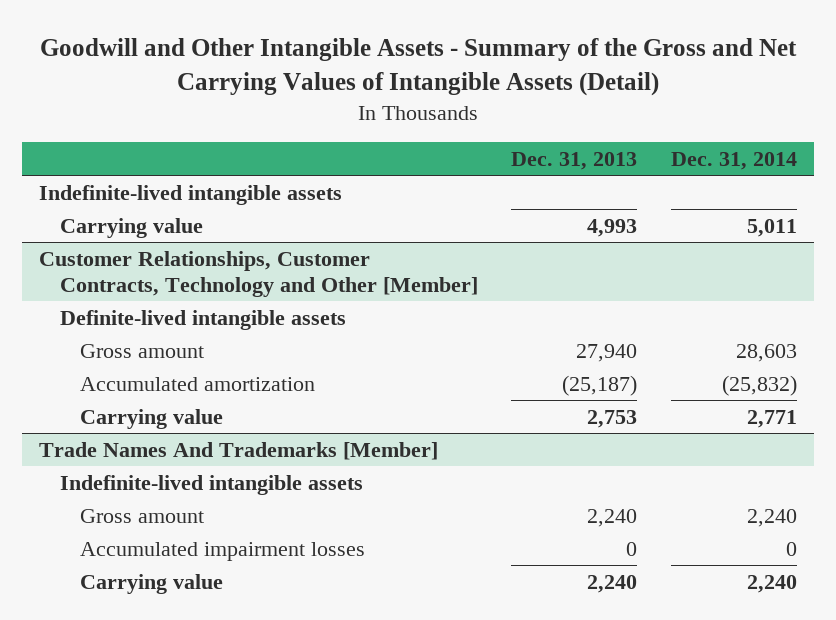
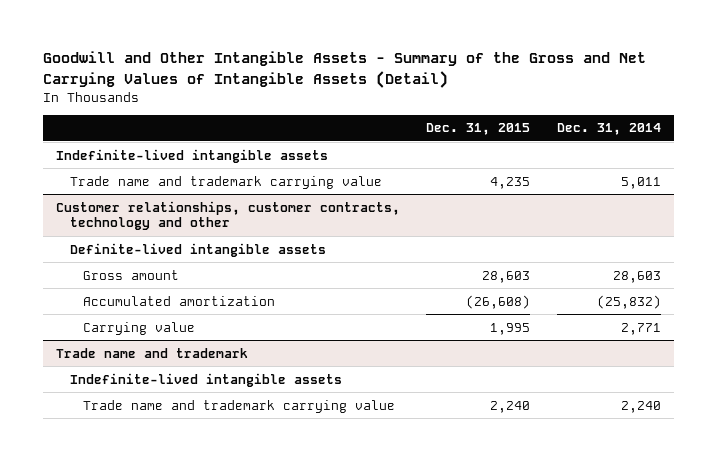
- | Dec. 31, 2013 | Dec. 31, 2014
+ | Dec. 31, 2015 | Dec. 31, 2014
- Carrying value | 4,993 | 5,011
- Customer Relationships, Customer Contracts, Technology and Other [Member]
+ Trade name and trademark carrying value | 4,235 | 5,011
+ Customer relationships, customer contracts, technology and other
- Trade Names And Trademarks [Member]
+ Trade name and trademark
- Gross amount | 2,240 | 2,240
- Accumulated impairment losses | 0 | 0
- Carrying value | 2,240 | 2,240
+ Trade name and trademark carrying value | 2,240 | 2,240

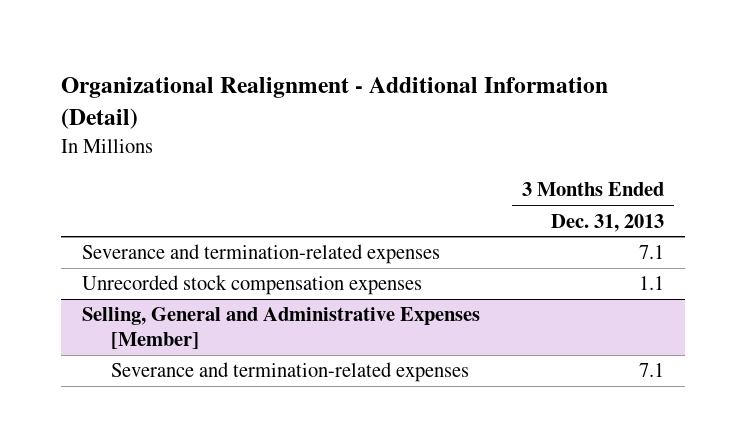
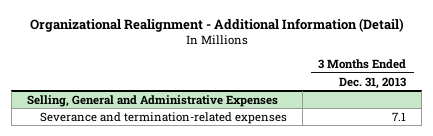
- Severance and termination-related expenses | 7.1
- Unrecorded stock compensation expenses | 1.1
- Selling, General and Administrative Expenses [Member]
+ Selling, General and Administrative Expenses

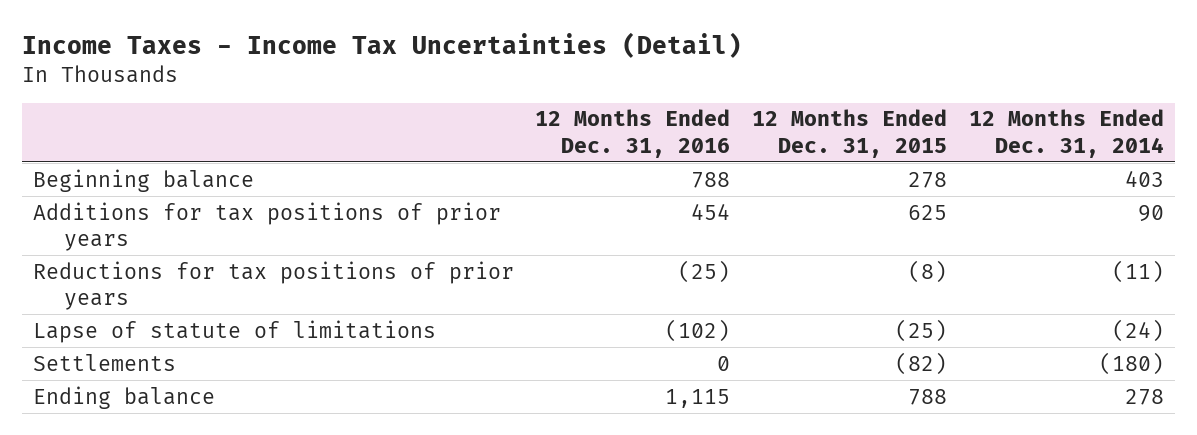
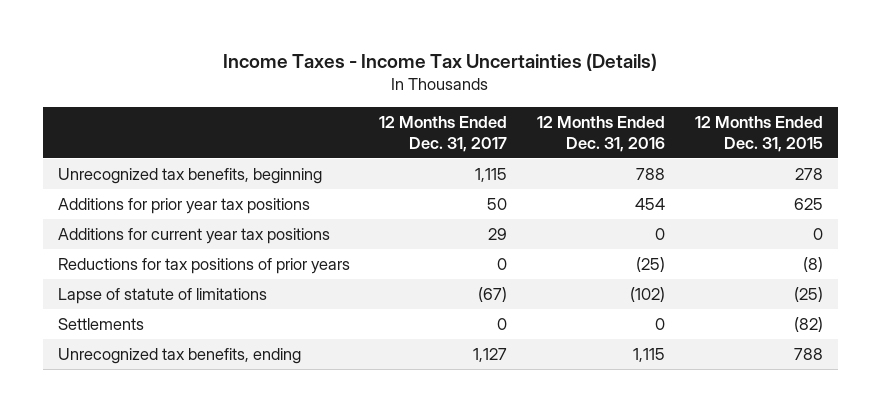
- Income Taxes - Income Tax Uncertainties (Detail)
+ Income Taxes - Income Tax Uncertainties (Details)
- | 12 Months Ended Dec. 31, 2016 | 12 Months Ended Dec. 31, 2015 | 12 Months Ended Dec. 31, 2014
+ | 12 Months Ended Dec. 31, 2017 | 12 Months Ended Dec. 31, 2016 | 12 Months Ended Dec. 31, 2015
- Beginning balance | 788 | 278 | 403
- Additions for tax positions of prior years | 454 | 625 | 90
+ Unrecognized tax benefits, beginning | 1,115 | 788 | 278
+ Additions for prior year tax positions | 50 | 454 | 625
+ Additions for current year tax positions | 29 | 0 | 0
- Ending balance | 1,115 | 788 | 278
+ Unrecognized tax benefits, ending | 1,127 | 1,115 | 788

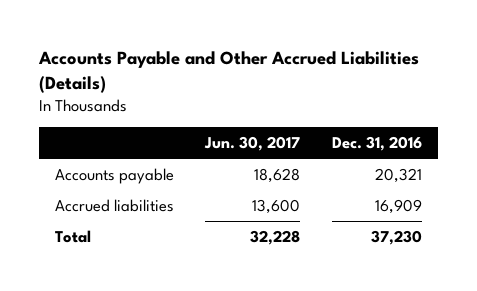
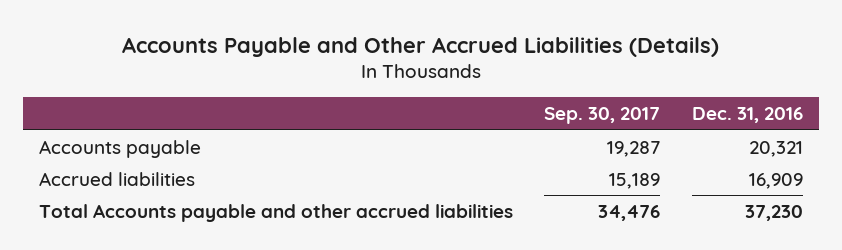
- | Jun. 30, 2017 | Dec. 31, 2016
+ | Sep. 30, 2017 | Dec. 31, 2016
- Total | 32,228 | 37,230
+ Total Accounts payable and other accrued liabilities | 34,476 | 37,230

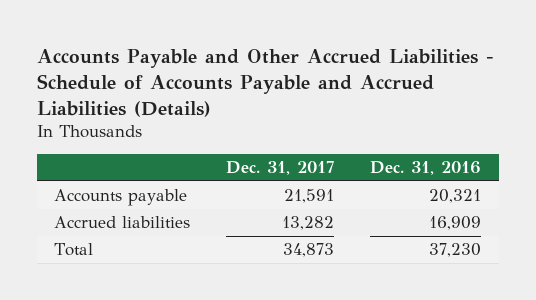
- Accounts Payable and Other Accrued Liabilities (Details)
+ Accounts Payable and Other Accrued Liabilities - Schedule of Accounts Payable and Accrued Liabilities (Details)
- | Sep. 30, 2017 | Dec. 31, 2016
+ | Dec. 31, 2017 | Dec. 31, 2016
- Total Accounts payable and other accrued liabilities | 34,476 | 37,230
+ Total | 34,873 | 37,230

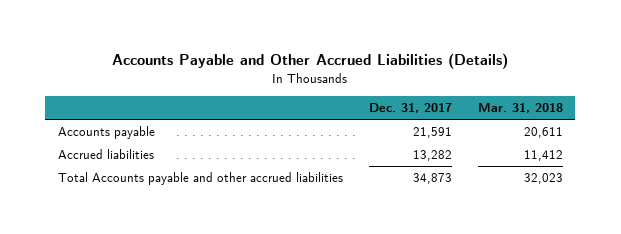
- Accounts Payable and Other Accrued Liabilities - Schedule of Accounts Payable and Accrued Liabilities (Details)
+ Accounts Payable and Other Accrued Liabilities (Details)
- | Dec. 31, 2017 | Dec. 31, 2016
+ | Dec. 31, 2017 | Mar. 31, 2018
- Total | 34,873 | 37,230
+ Total Accounts payable and other accrued liabilities | 34,873 | 32,023

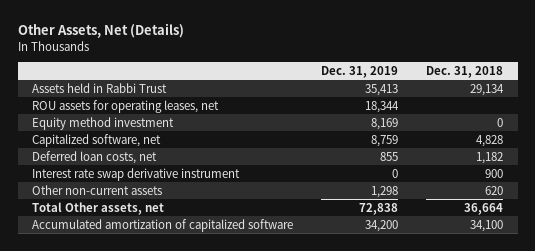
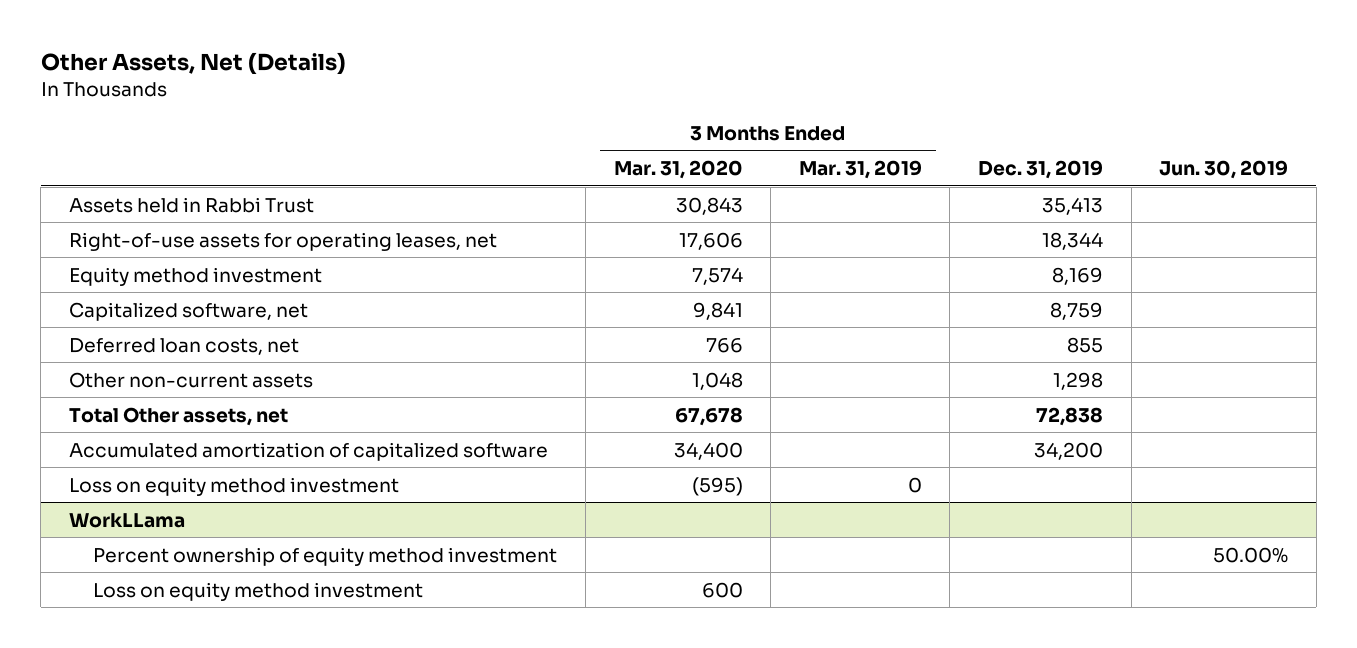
- | Dec. 31, 2019 | Dec. 31, 2018
+ | 3 Months Ended Mar. 31, 2020 | 3 Months Ended Mar. 31, 2019 | Dec. 31, 2019 | Jun. 30, 2019
- ROU assets for operating leases, net | 18,344 |
+ Right-of-use assets for operating leases, net | 17,606 | | 18,344 |
- Interest rate swap derivative instrument | 0 | 900
+ Loss on equity method investment | (595) | 0 | |
+ WorkLLama
+ Percent ownership of equity method investment | | | | 50.00%
+ Loss on equity method investment | 600 | | |

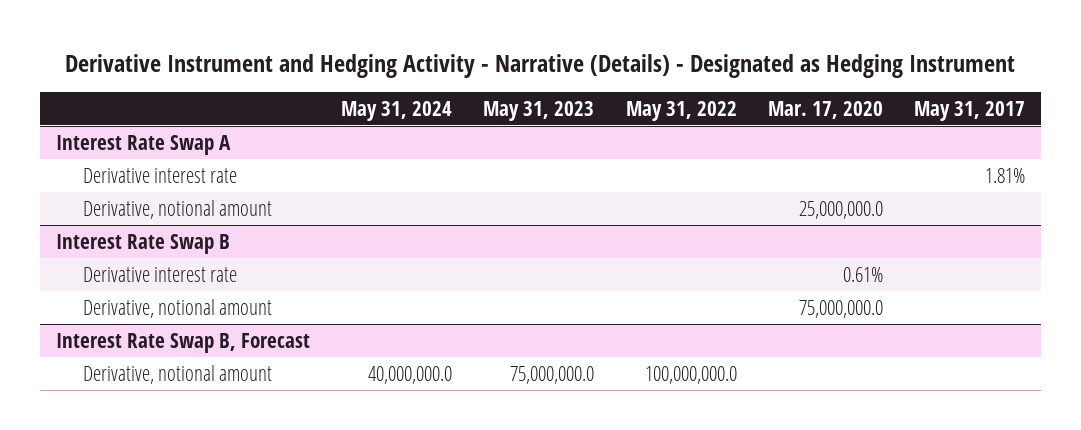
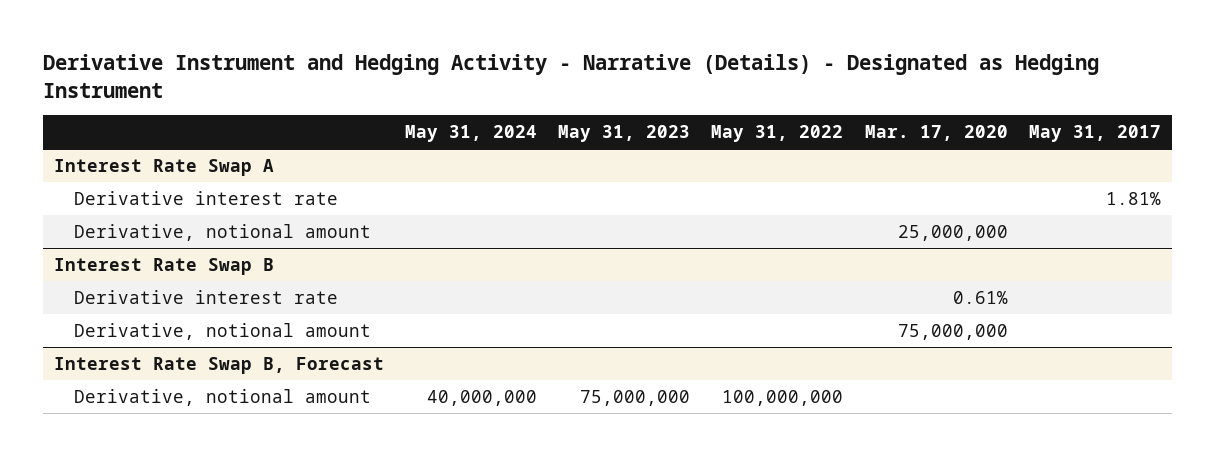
@ Interest Rate Swap A
- Derivative, notional amount | | | | 25,000,000.0 |
+ Derivative, notional amount | | | | 25,000,000 |
@ Interest Rate Swap B
- Derivative, notional amount | | | | 75,000,000.0 |
+ Derivative, notional amount | | | | 75,000,000 |
@ Interest Rate Swap B, Forecast
- Derivative, notional amount | 40,000,000.0 | 75,000,000.0 | 100,000,000.0 | |
+ Derivative, notional amount | 40,000,000 | 75,000,000 | 100,000,000 | |

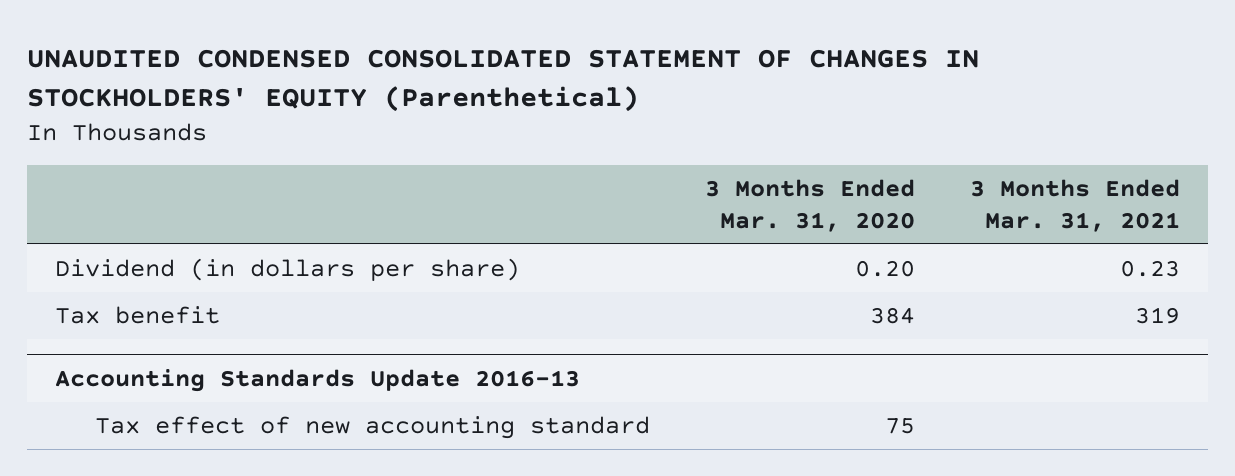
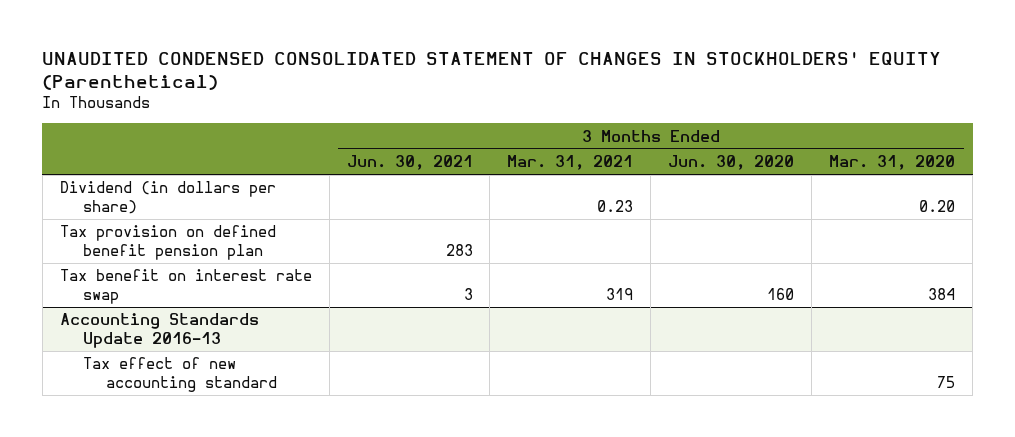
- | 3 Months Ended Mar. 31, 2020 | 3 Months Ended Mar. 31, 2021
+ | 3 Months Ended Jun. 30, 2021 | 3 Months Ended Mar. 31, 2021 | 3 Months Ended Jun. 30, 2020 | 3 Months Ended Mar. 31, 2020
- Tax benefit | 384 | 319
+ Tax provision on defined benefit pension plan | 283 | | |
+ Tax benefit on interest rate swap | 3 | 319 | 160 | 384

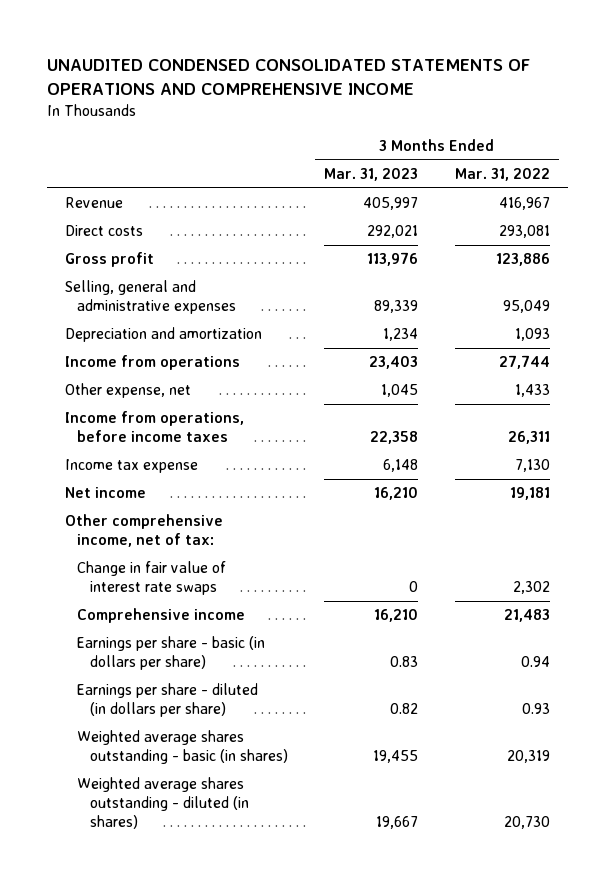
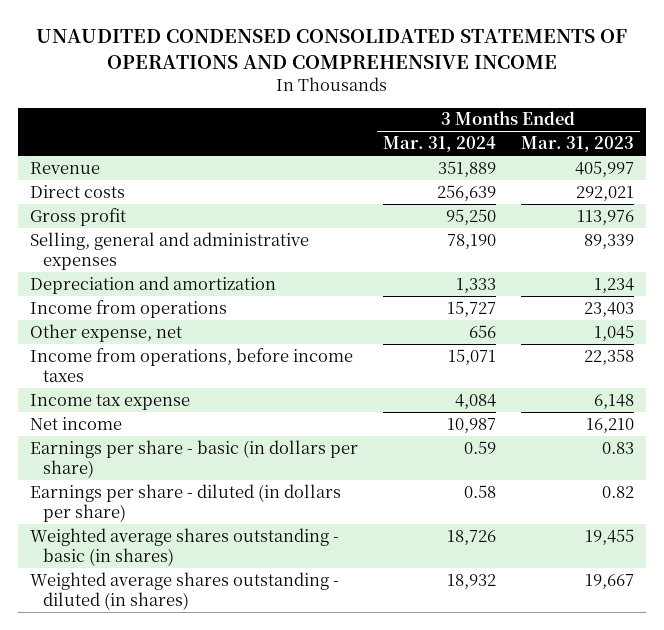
- | 3 Months Ended Mar. 31, 2023 | 3 Months Ended Mar. 31, 2022
+ | 3 Months Ended Mar. 31, 2024 | 3 Months Ended Mar. 31, 2023
- Other comprehensive income, net of tax:
- Change in fair value of interest rate swaps | 0 | 2,302
- Comprehensive income | 16,210 | 21,483

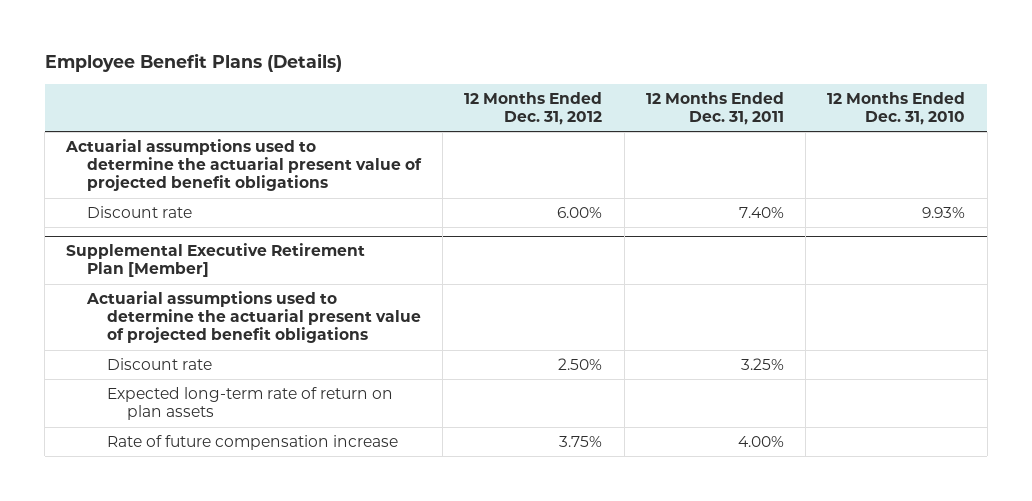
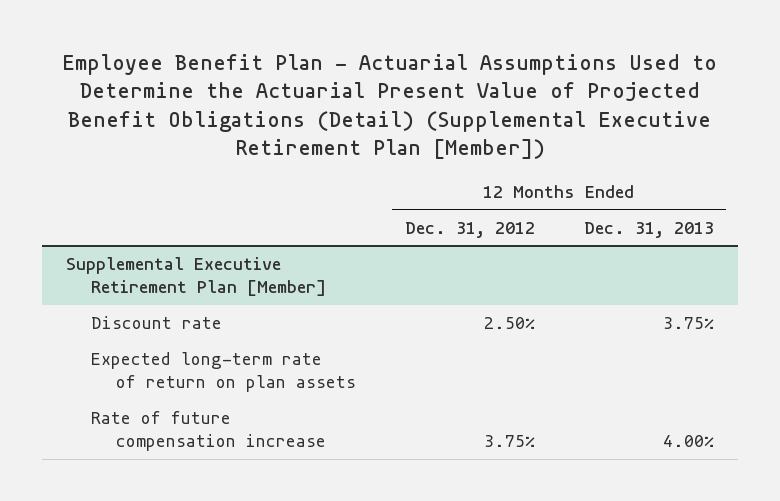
- Employee Benefit Plans (Details)
+ Employee Benefit Plan - Actuarial Assumptions Used to Determine the Actuarial Present Value of Projected Benefit Obligations (Detail) (Supplemental Executive Retirement Plan [Member])
- | 12 Months Ended Dec. 31, 2012 | 12 Months Ended Dec. 31, 2011 | 12 Months Ended Dec. 31, 2010
+ | 12 Months Ended Dec. 31, 2012 | 12 Months Ended Dec. 31, 2013
- Actuarial assumptions used to determine the actuarial present value of projected benefit obligations
- Discount rate | 6.00% | 7.40% | 9.93%
@ Supplemental Executive Retirement Plan [Member]
- Actuarial assumptions used to determine the actuarial present value of projected benefit obligations

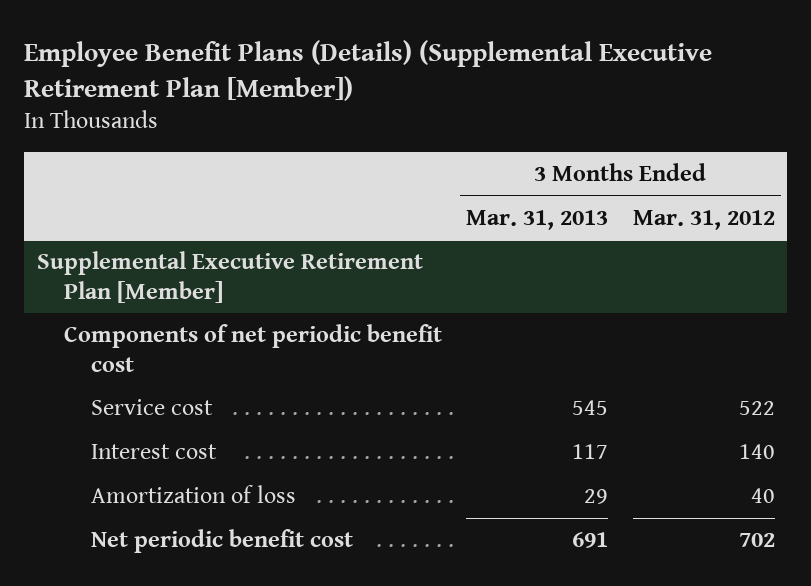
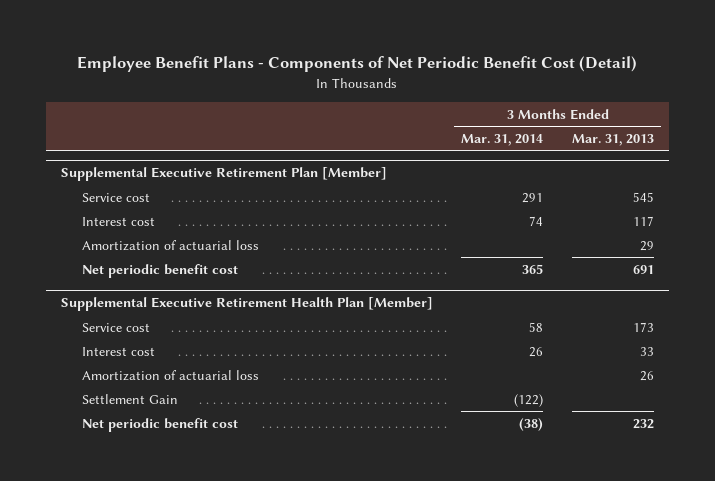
- Employee Benefit Plans (Details) (Supplemental Executive Retirement Plan [Member])
+ Employee Benefit Plans - Components of Net Periodic Benefit Cost (Detail)
- | 3 Months Ended Mar. 31, 2013 | 3 Months Ended Mar. 31, 2012
+ | 3 Months Ended Mar. 31, 2014 | 3 Months Ended Mar. 31, 2013
@ Supplemental Executive Retirement Plan [Member]
- Components of net periodic benefit cost
- Amortization of loss | 29 | 40
+ Amortization of actuarial loss | | 29
+ Supplemental Executive Retirement Health Plan [Member]
+ Service cost | 58 | 173
+ Interest cost | 26 | 33
+ Amortization of actuarial loss | | 26
+ Settlement Gain | (122) |
+ Net periodic benefit cost | (38) | 232

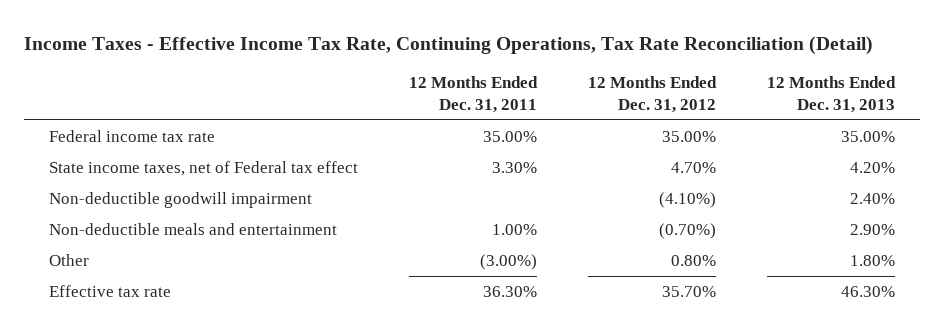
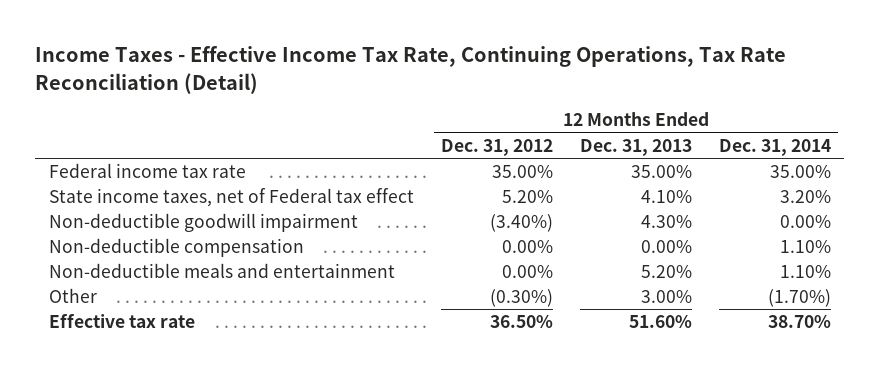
- | 12 Months Ended Dec. 31, 2011 | 12 Months Ended Dec. 31, 2012 | 12 Months Ended Dec. 31, 2013
+ | 12 Months Ended Dec. 31, 2012 | 12 Months Ended Dec. 31, 2013 | 12 Months Ended Dec. 31, 2014
- State income taxes, net of Federal tax effect | 3.30% | 4.70% | 4.20%
- Non-deductible goodwill impairment | | (4.10%) | 2.40%
- Non-deductible meals and entertainment | 1.00% | (0.70%) | 2.90%
- Other | (3.00%) | 0.80% | 1.80%
- Effective tax rate | 36.30% | 35.70% | 46.30%
+ State income taxes, net of Federal tax effect | 5.20% | 4.10% | 3.20%
+ Non-deductible goodwill impairment | (3.40%) | 4.30% | 0.00%
+ Non-deductible compensation | 0.00% | 0.00% | 1.10%
+ Non-deductible meals and entertainment | 0.00% | 5.20% | 1.10%
+ Other | (0.30%) | 3.00% | (1.70%)
+ Effective tax rate | 36.50% | 51.60% | 38.70%

